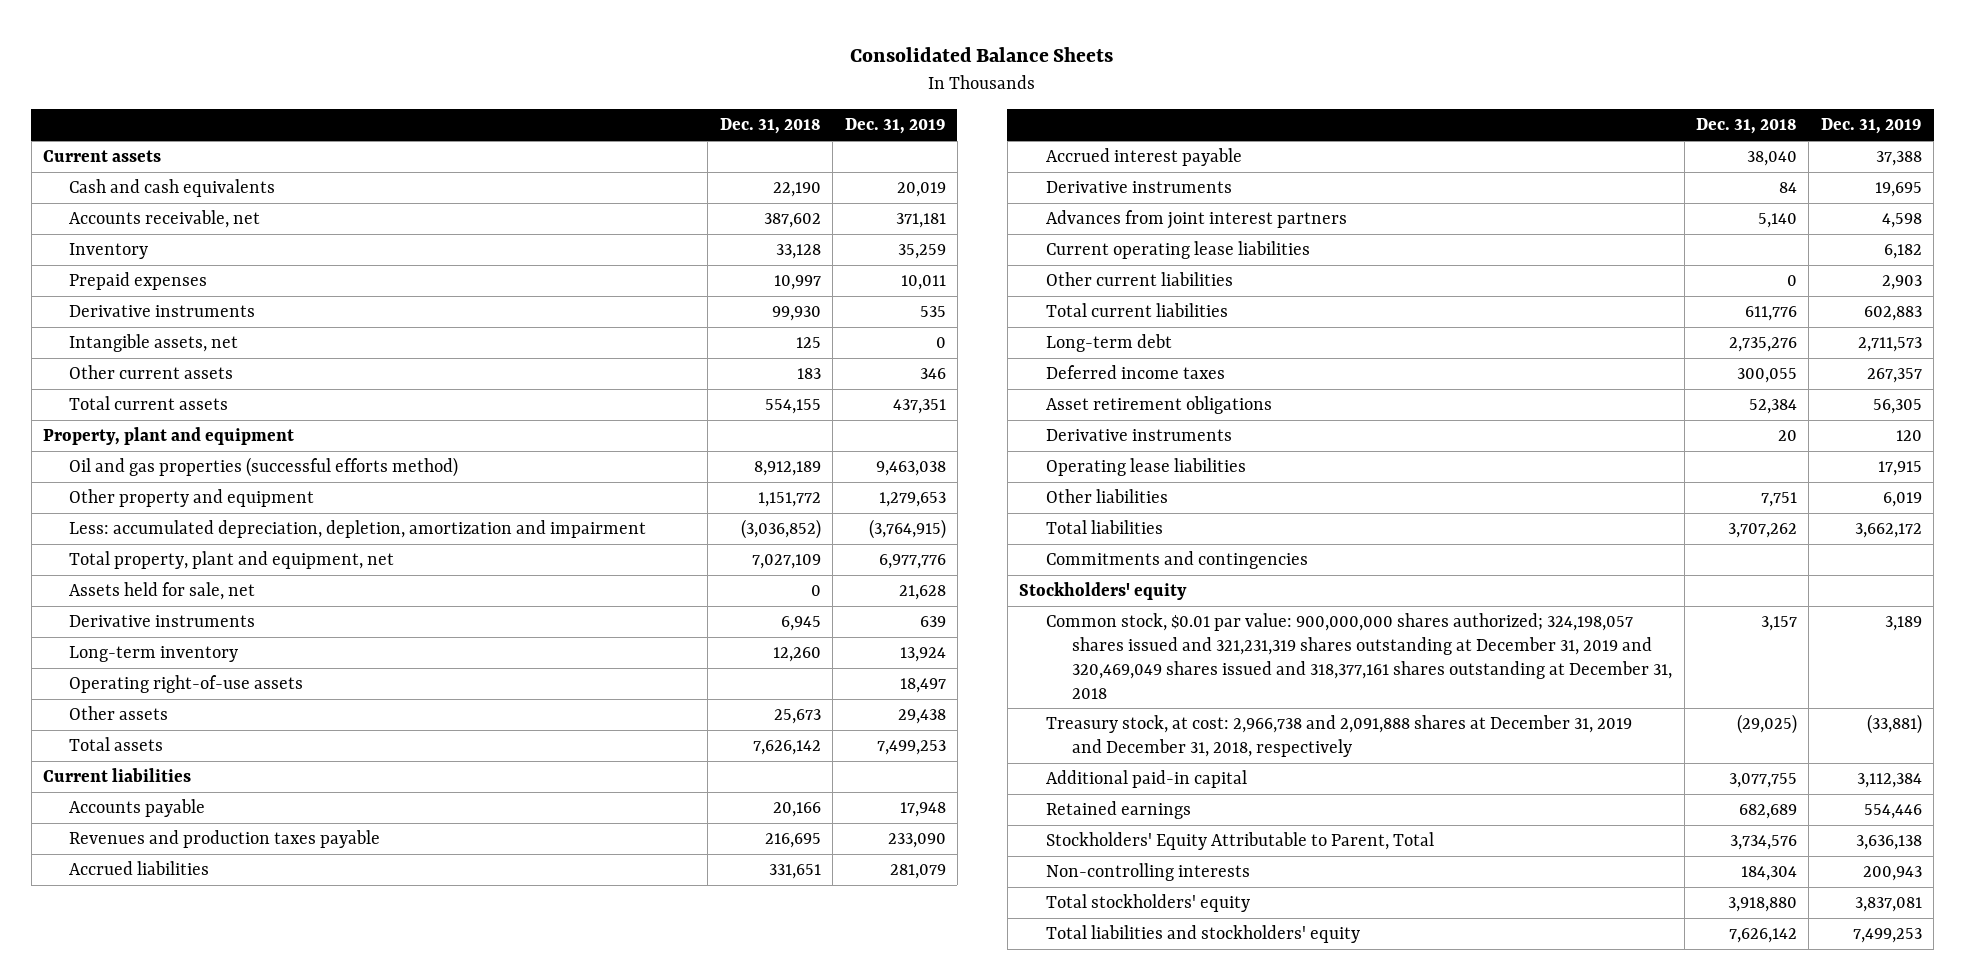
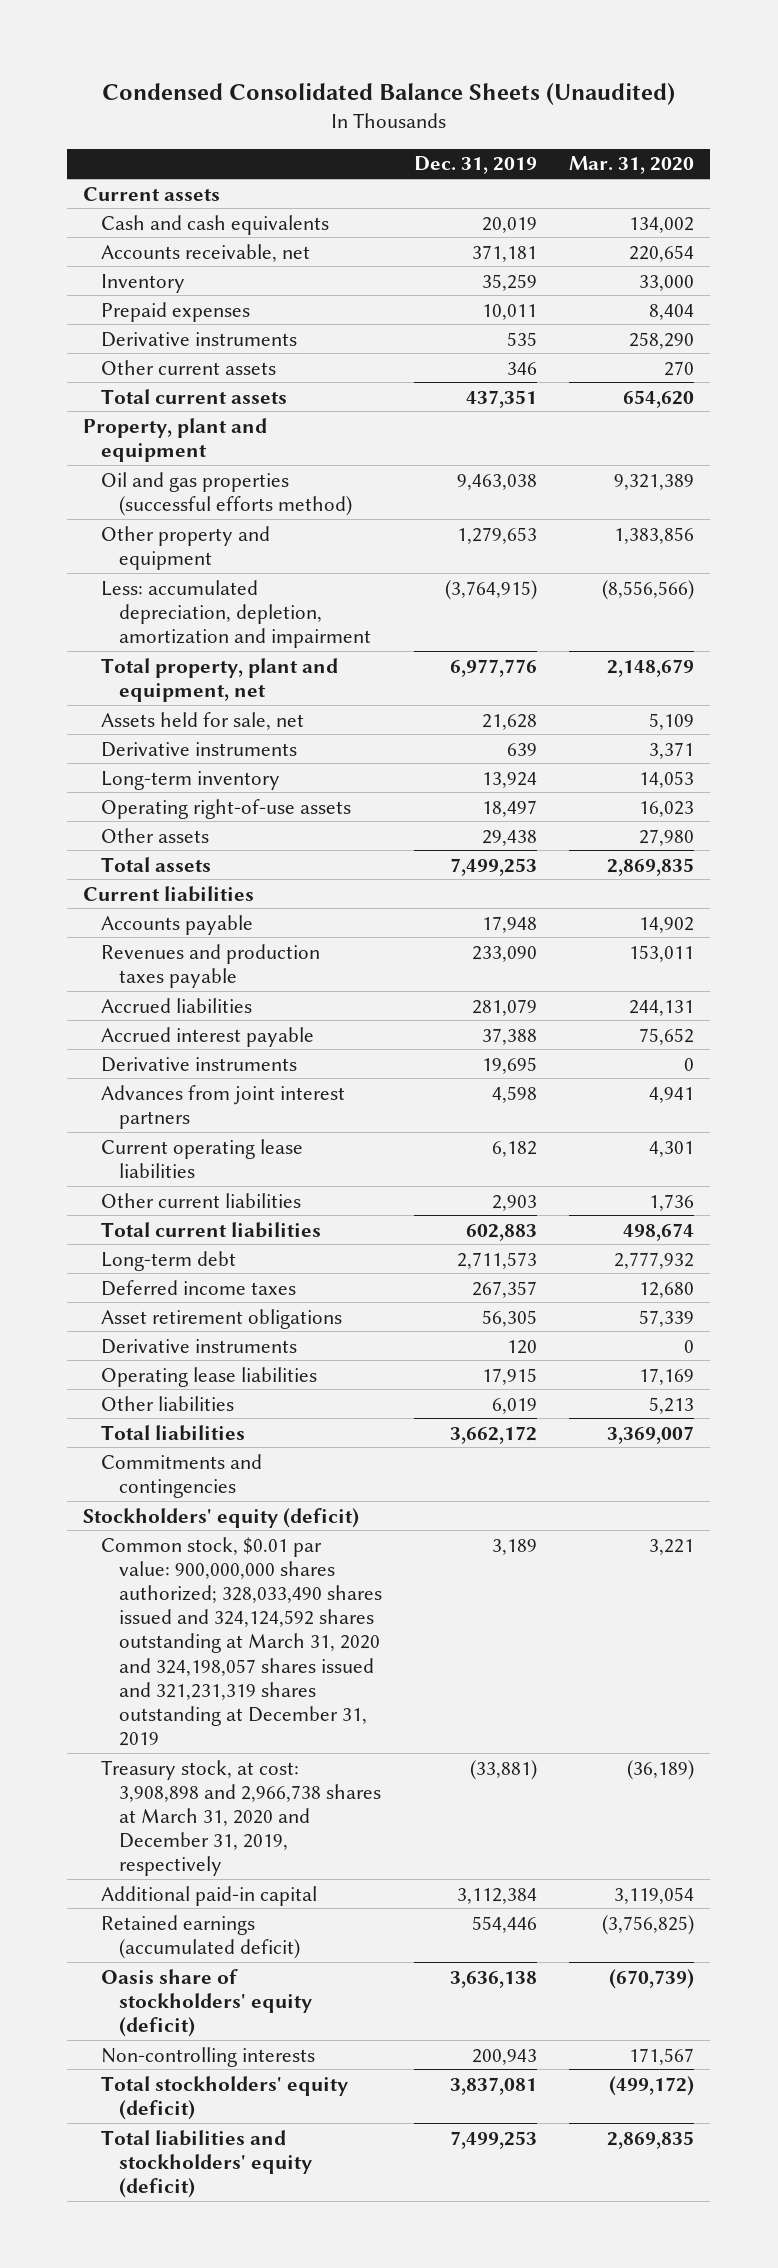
- Consolidated Balance Sheets
+ Condensed Consolidated Balance Sheets (Unaudited)
- | Dec. 31, 2018 | Dec. 31, 2019
+ | Dec. 31, 2019 | Mar. 31, 2020
- Intangible assets, net | 125 | 0
- Stockholders' equity
- Common stock, $0.01 par value: 900,000,000 shares authorized; 324,198,057 shares issued and 321,231,319 shares outstanding at December 31, 2019 and 320,469,049 shares issued and 318,377,161 shares outstanding at December 31, 2018 | 3,157 | 3,189
- Treasury stock, at cost: 2,966,738 and 2,091,888 shares at December 31, 2019 and December 31, 2018, respectively | (29,025) | (33,881)
+ Stockholders' equity (deficit)
+ Common stock, $0.01 par value: 900,000,000 shares authorized; 328,033,490 shares issued and 324,124,592 shares outstanding at March 31, 2020 and 324,198,057 shares issued and 321,231,319 shares outstanding at December 31, 2019 | 3,189 | 3,221
+ Treasury stock, at cost: 3,908,898 and 2,966,738 shares at March 31, 2020 and December 31, 2019, respectively | (33,881) | (36,189)
- Retained earnings | 682,689 | 554,446
- Stockholders' Equity Attributable to Parent, Total | 3,734,576 | 3,636,138
+ Retained earnings (accumulated deficit) | 554,446 | (3,756,825)
+ Oasis share of stockholders' equity (deficit) | 3,636,138 | (670,739)
- Total stockholders' equity | 3,918,880 | 3,837,081
- Total liabilities and stockholders' equity | 7,626,142 | 7,499,253
+ Total stockholders' equity (deficit) | 3,837,081 | (499,172)
+ Total liabilities and stockholders' equity (deficit) | 7,499,253 | 2,869,835

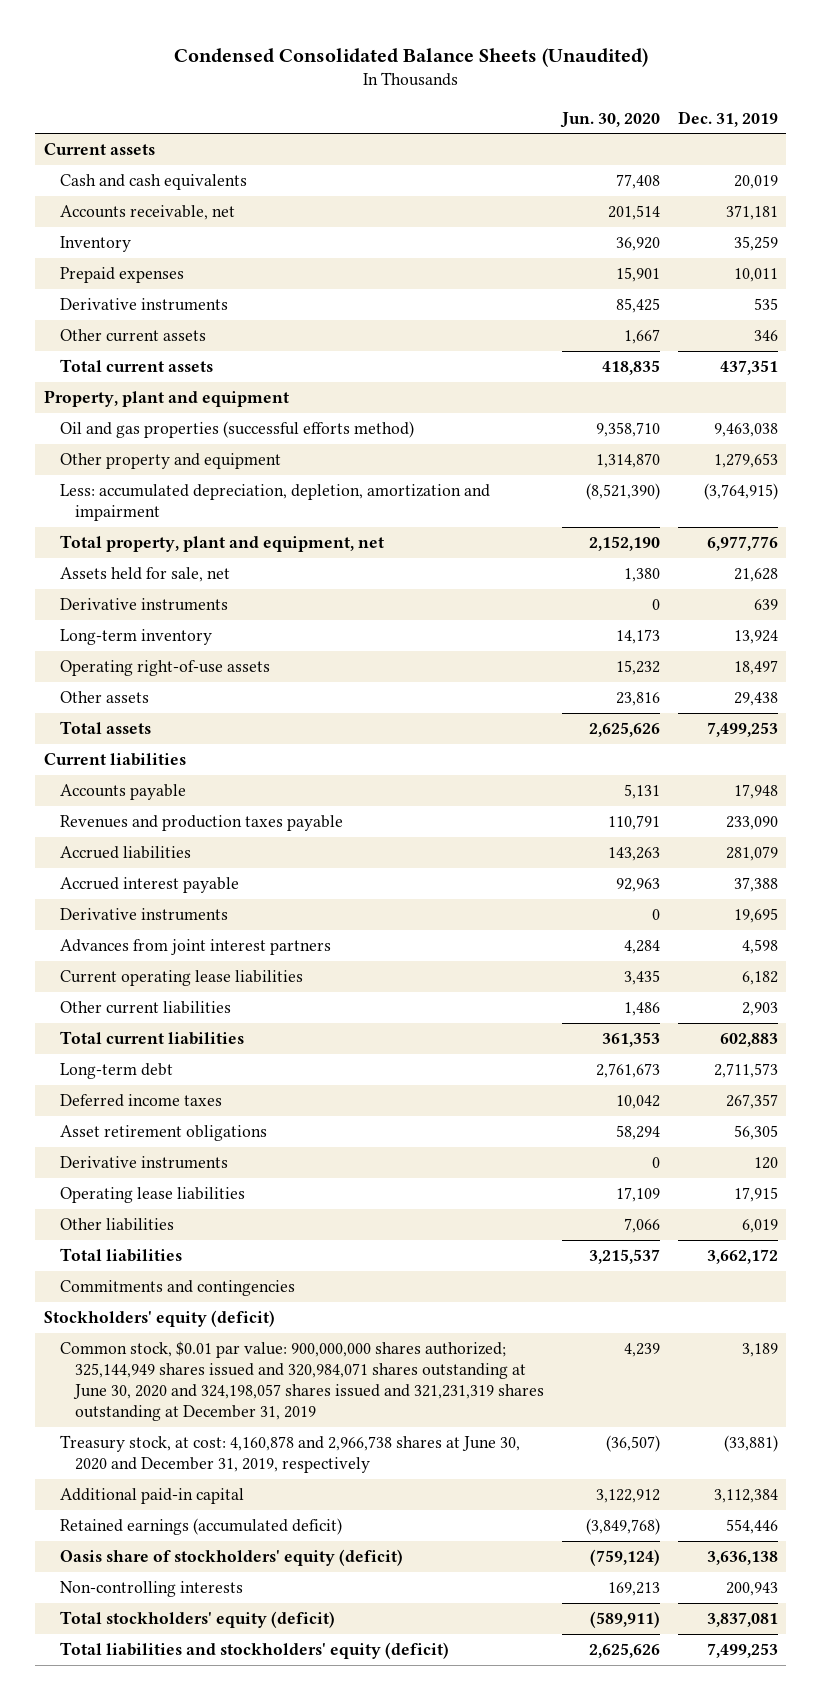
- | Dec. 31, 2019 | Mar. 31, 2020
+ | Jun. 30, 2020 | Dec. 31, 2019
- Common stock, $0.01 par value: 900,000,000 shares authorized; 328,033,490 shares issued and 324,124,592 shares outstanding at March 31, 2020 and 324,198,057 shares issued and 321,231,319 shares outstanding at December 31, 2019 | 3,189 | 3,221
- Treasury stock, at cost: 3,908,898 and 2,966,738 shares at March 31, 2020 and December 31, 2019, respectively | (33,881) | (36,189)
+ Common stock, $0.01 par value: 900,000,000 shares authorized; 325,144,949 shares issued and 320,984,071 shares outstanding at June 30, 2020 and 324,198,057 shares issued and 321,231,319 shares outstanding at December 31, 2019 | 4,239 | 3,189
+ Treasury stock, at cost: 4,160,878 and 2,966,738 shares at June 30, 2020 and December 31, 2019, respectively | (36,507) | (33,881)

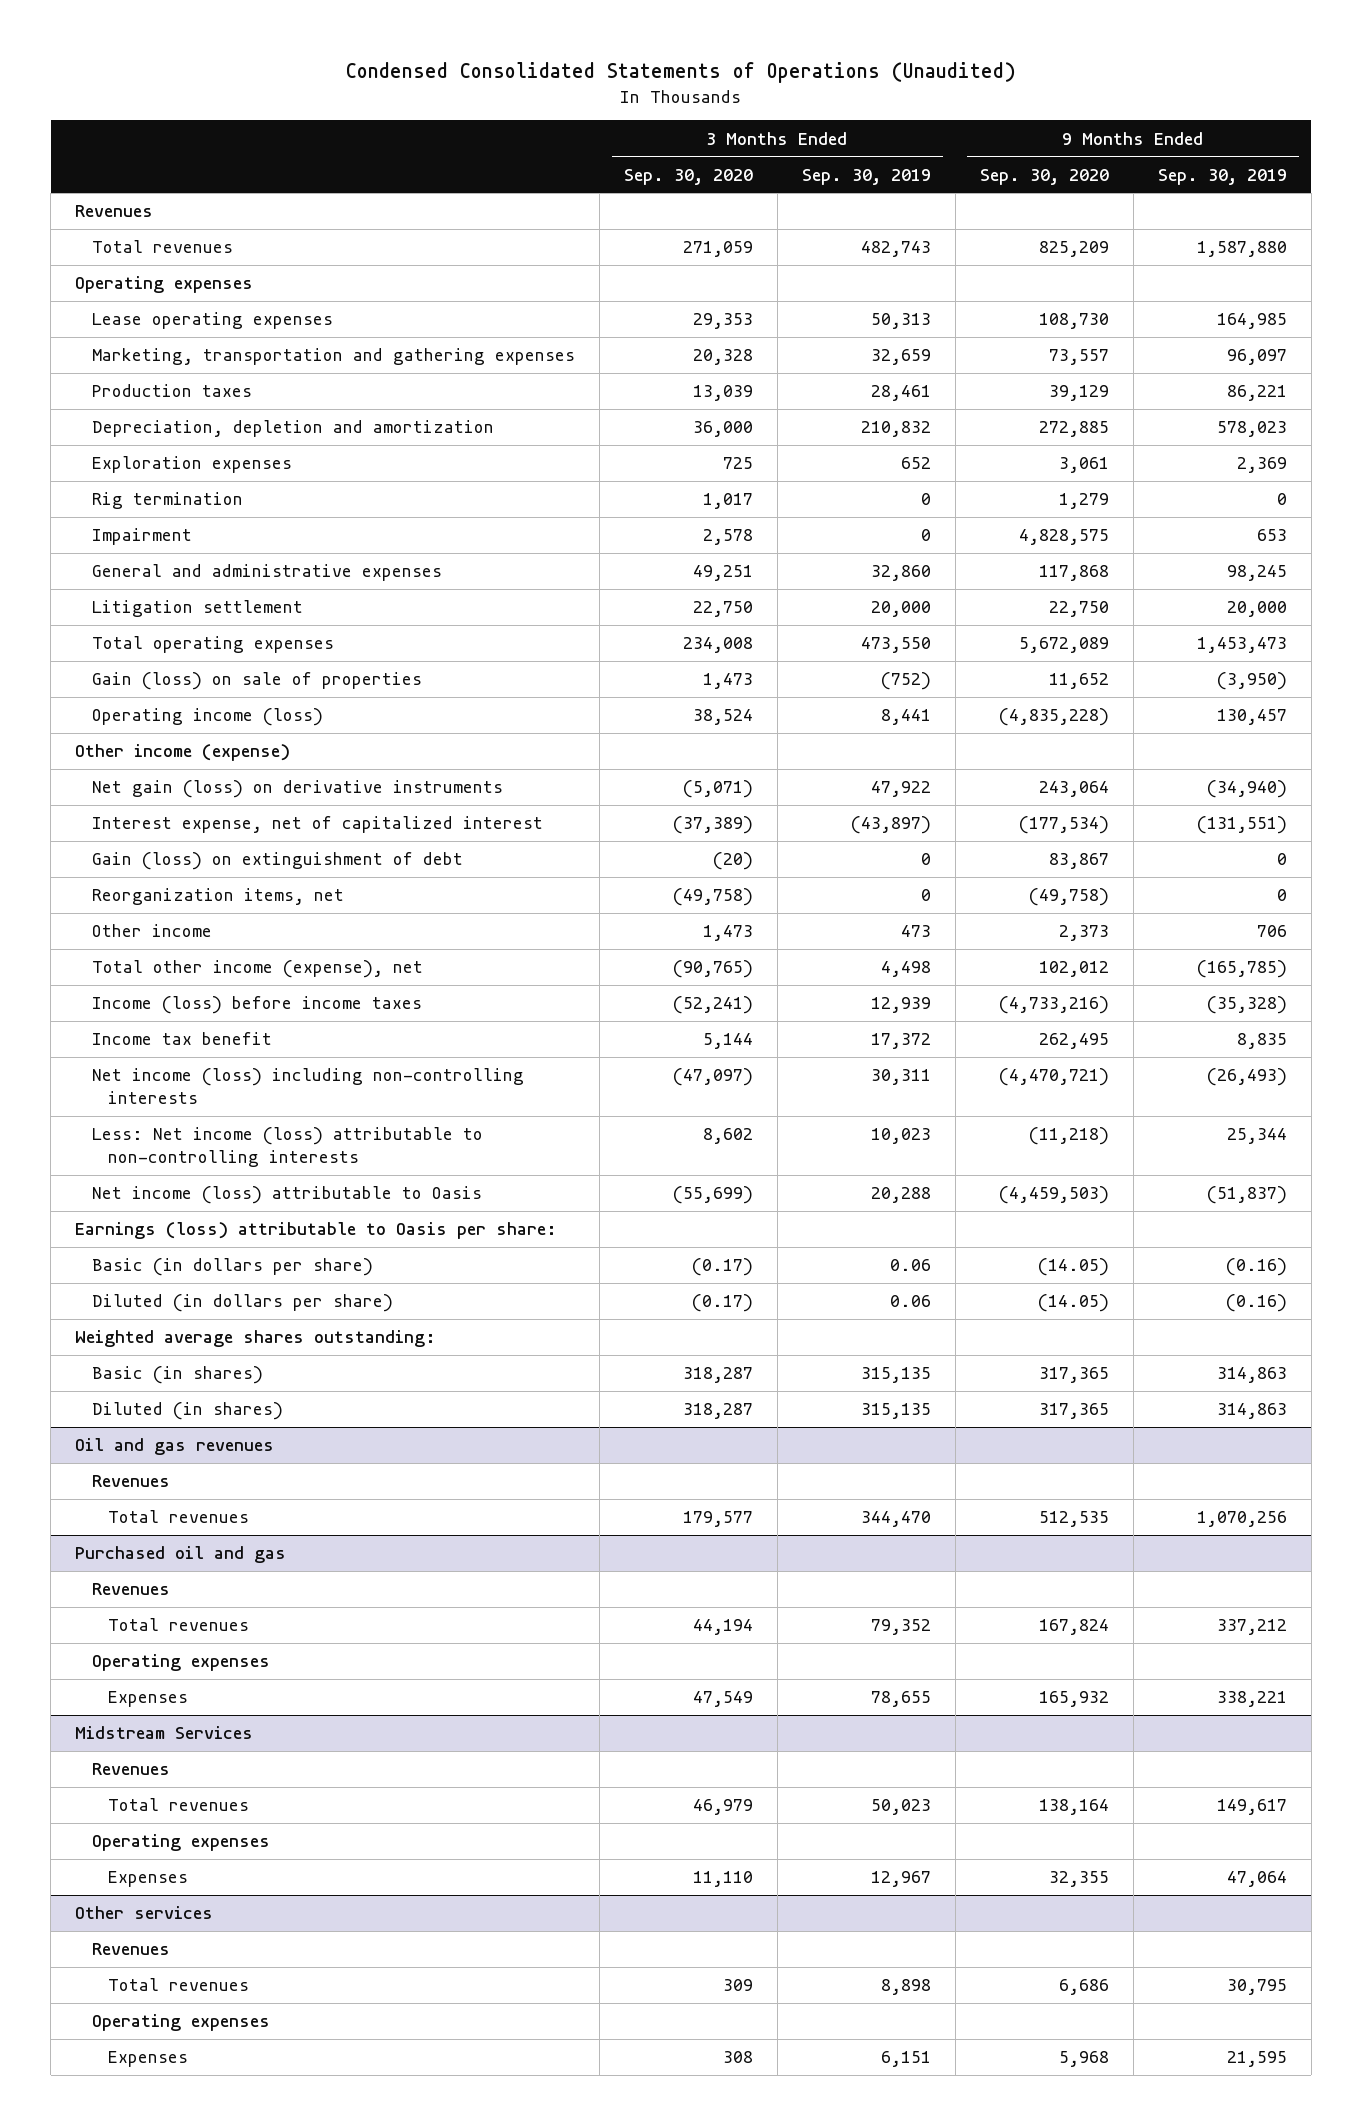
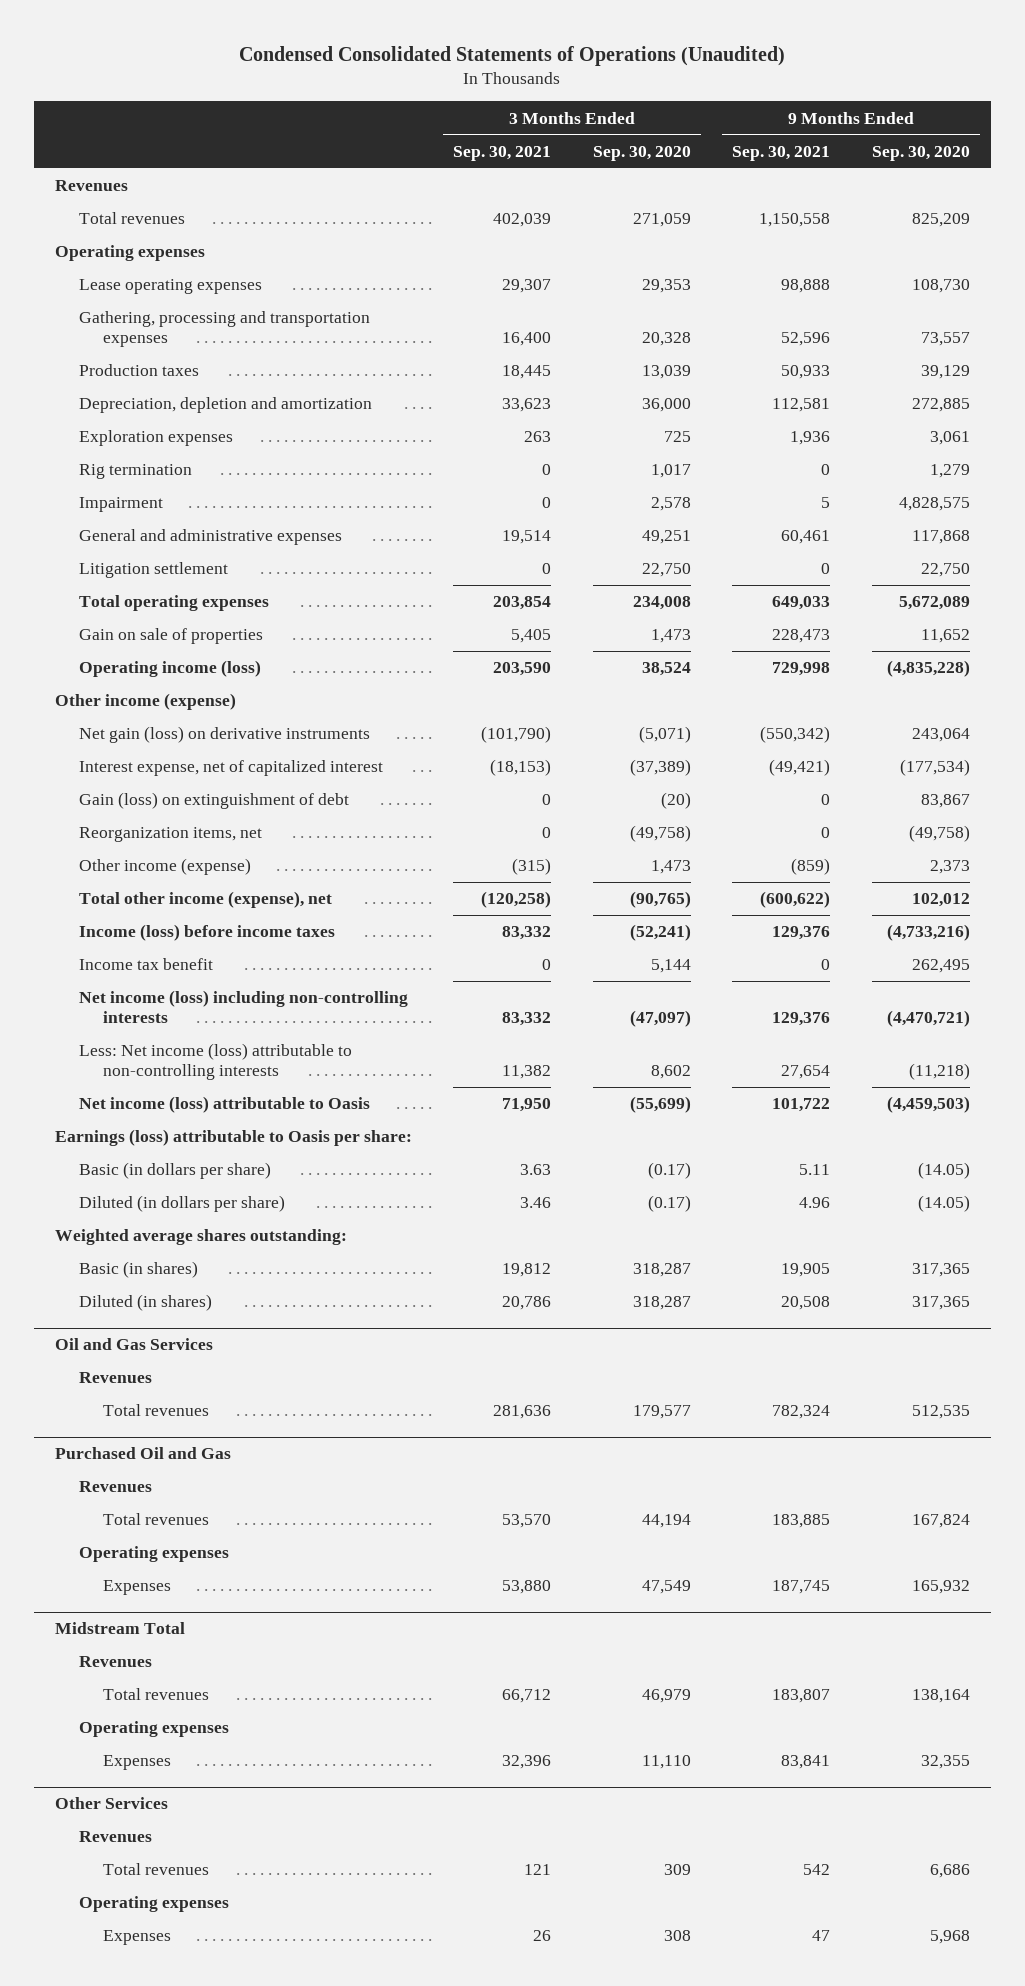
- | 3 Months Ended Sep. 30, 2020 | 3 Months Ended Sep. 30, 2019 | 9 Months Ended Sep. 30, 2020 | 9 Months Ended Sep. 30, 2019
+ | 3 Months Ended Sep. 30, 2021 | 3 Months Ended Sep. 30, 2020 | 9 Months Ended Sep. 30, 2021 | 9 Months Ended Sep. 30, 2020
- Marketing, transportation and gathering expenses | 20,328 | 32,659 | 73,557 | 96,097
+ Gathering, processing and transportation expenses | 16,400 | 20,328 | 52,596 | 73,557
- Gain (loss) on sale of properties | 1,473 | (752) | 11,652 | (3,950)
+ Gain on sale of properties | 5,405 | 1,473 | 228,473 | 11,652
- Other income | 1,473 | 473 | 2,373 | 706
+ Other income (expense) | (315) | 1,473 | (859) | 2,373
- Oil and gas revenues
+ Oil and Gas Services
- Purchased oil and gas
+ Purchased Oil and Gas
- Midstream Services
+ Midstream Total
- Other services
+ Other Services

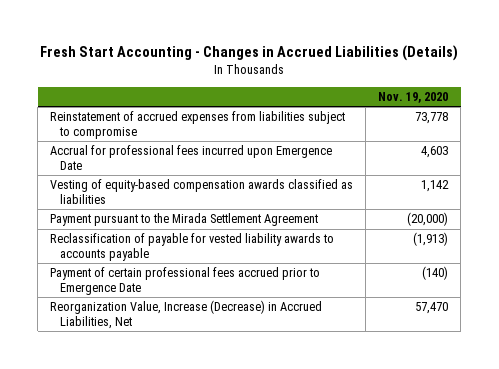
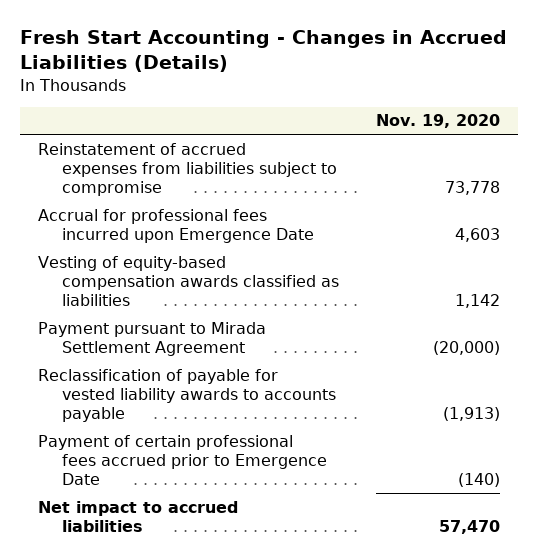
- Payment pursuant to the Mirada Settlement Agreement | (20,000)
+ Payment pursuant to Mirada Settlement Agreement | (20,000)
- Reorganization Value, Increase (Decrease) in Accrued Liabilities, Net | 57,470
+ Net impact to accrued liabilities | 57,470

